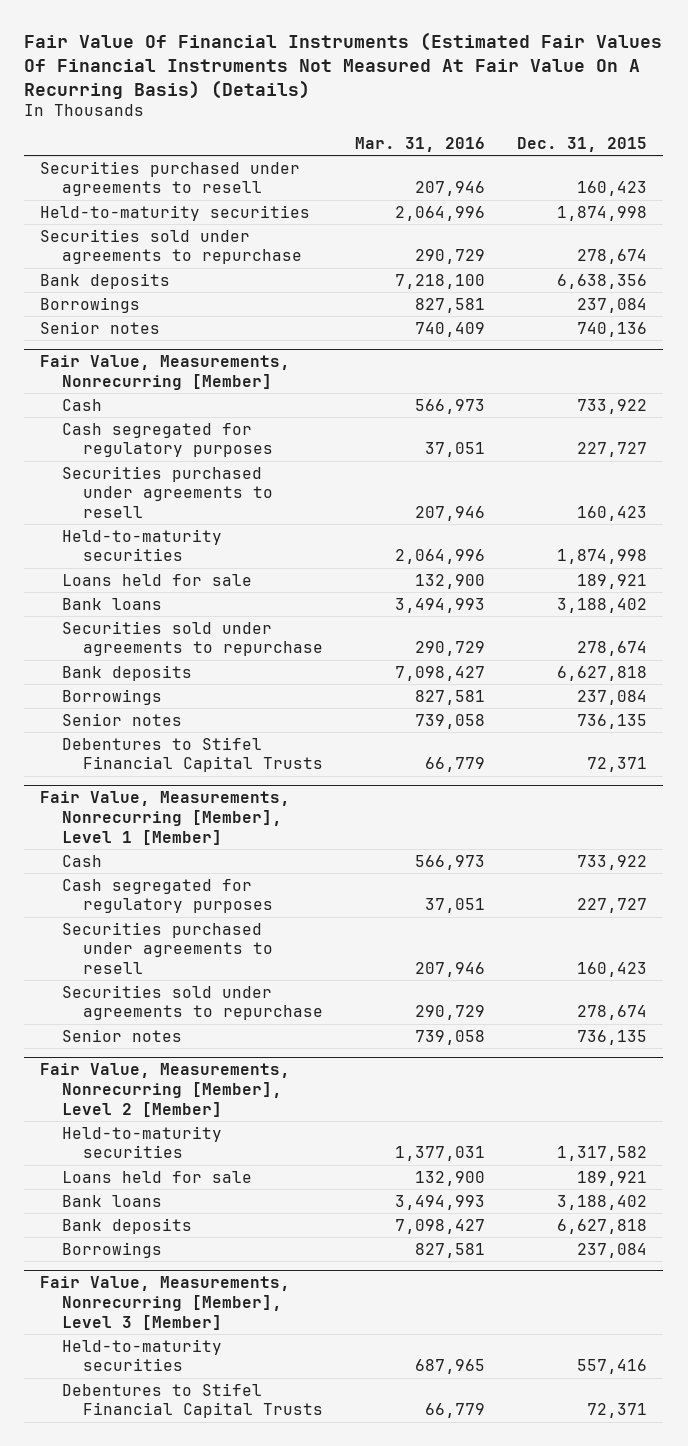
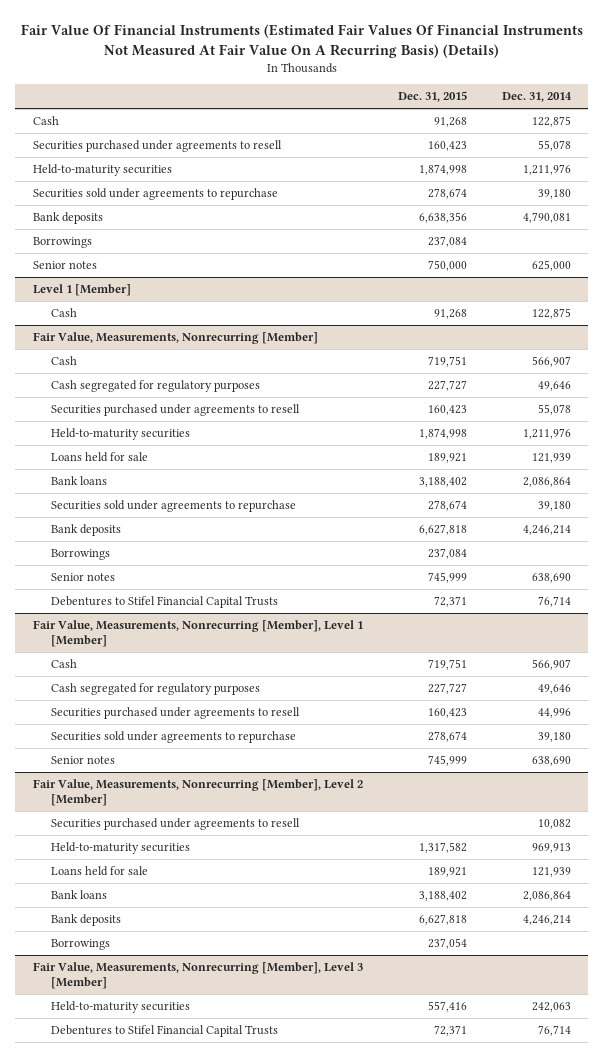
- | Mar. 31, 2016 | Dec. 31, 2015
+ | Dec. 31, 2015 | Dec. 31, 2014
+ Cash | 91,268 | 122,875
- Senior notes | 740,409 | 740,136
+ Senior notes | 750,000 | 625,000
+ Level 1 [Member]
+ Cash | 91,268 | 122,875
@ Fair Value, Measurements, Nonrecurring [Member]
- Cash | 566,973 | 733,922
+ Cash | 719,751 | 566,907
- Senior notes | 739,058 | 736,135
+ Senior notes | 745,999 | 638,690
@ Fair Value, Measurements, Nonrecurring [Member], Level 1 [Member]
- Cash | 566,973 | 733,922
+ Cash | 719,751 | 566,907
- Senior notes | 739,058 | 736,135
+ Senior notes | 745,999 | 638,690
@ Fair Value, Measurements, Nonrecurring [Member], Level 2 [Member]
+ Securities purchased under agreements to resell | | 10,082
- Borrowings | 827,581 | 237,084
+ Borrowings | 237,054 |

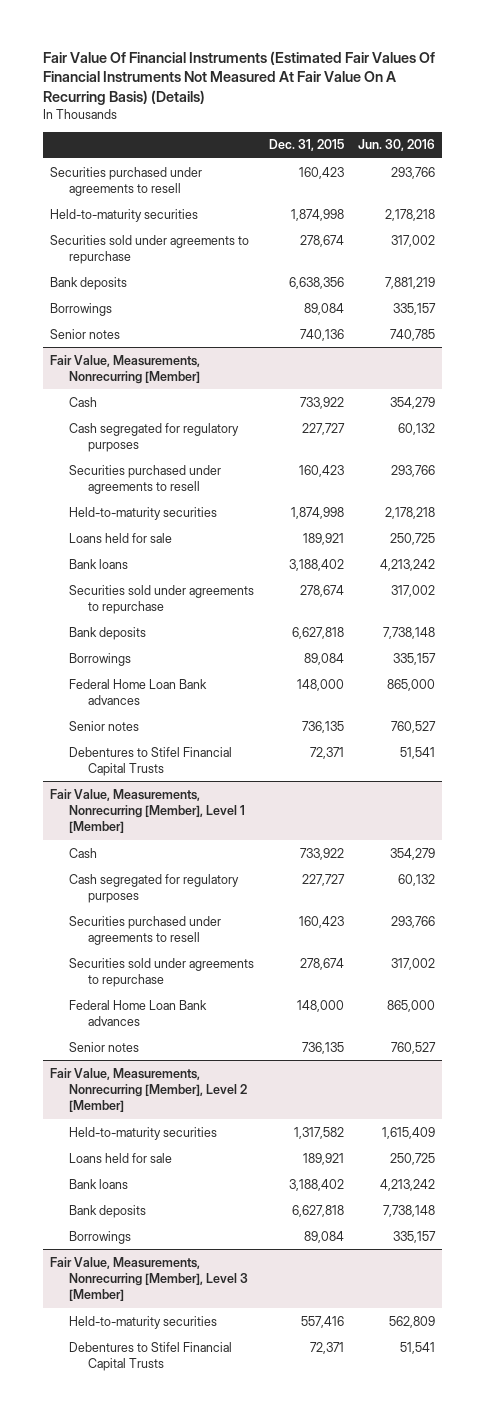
- | Dec. 31, 2015 | Dec. 31, 2014
+ | Dec. 31, 2015 | Jun. 30, 2016
- Cash | 91,268 | 122,875
- Borrowings | 237,084 |
- Senior notes | 750,000 | 625,000
- Level 1 [Member]
- Cash | 91,268 | 122,875
+ Borrowings | 89,084 | 335,157
+ Senior notes | 740,136 | 740,785
@ Fair Value, Measurements, Nonrecurring [Member]
- Cash | 719,751 | 566,907
+ Cash | 733,922 | 354,279
- Borrowings | 237,084 |
- Senior notes | 745,999 | 638,690
+ Borrowings | 89,084 | 335,157
+ Federal Home Loan Bank advances | 148,000 | 865,000
+ Senior notes | 736,135 | 760,527
@ Fair Value, Measurements, Nonrecurring [Member], Level 1 [Member]
- Cash | 719,751 | 566,907
+ Cash | 733,922 | 354,279
- Senior notes | 745,999 | 638,690
+ Federal Home Loan Bank advances | 148,000 | 865,000
+ Senior notes | 736,135 | 760,527
@ Fair Value, Measurements, Nonrecurring [Member], Level 2 [Member]
- Securities purchased under agreements to resell | | 10,082
- Borrowings | 237,054 |
+ Borrowings | 89,084 | 335,157

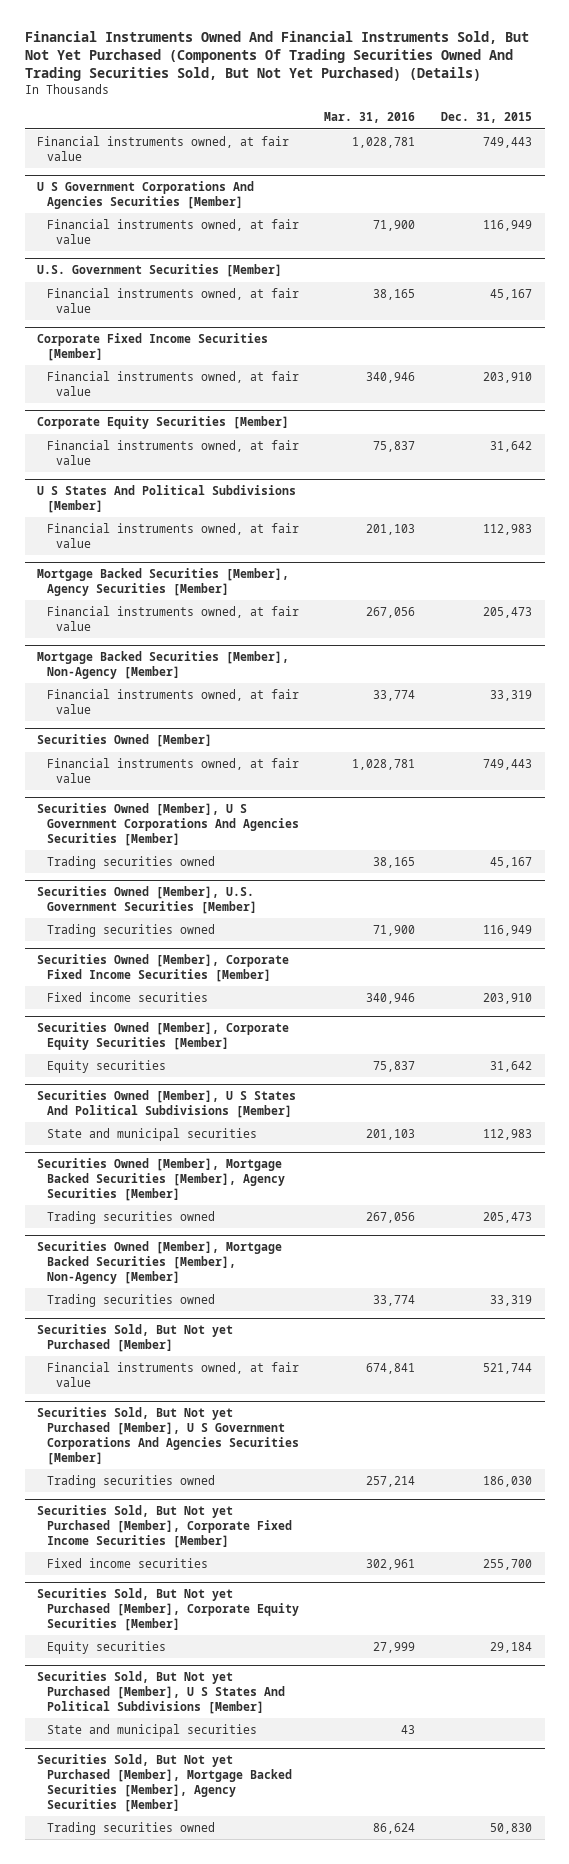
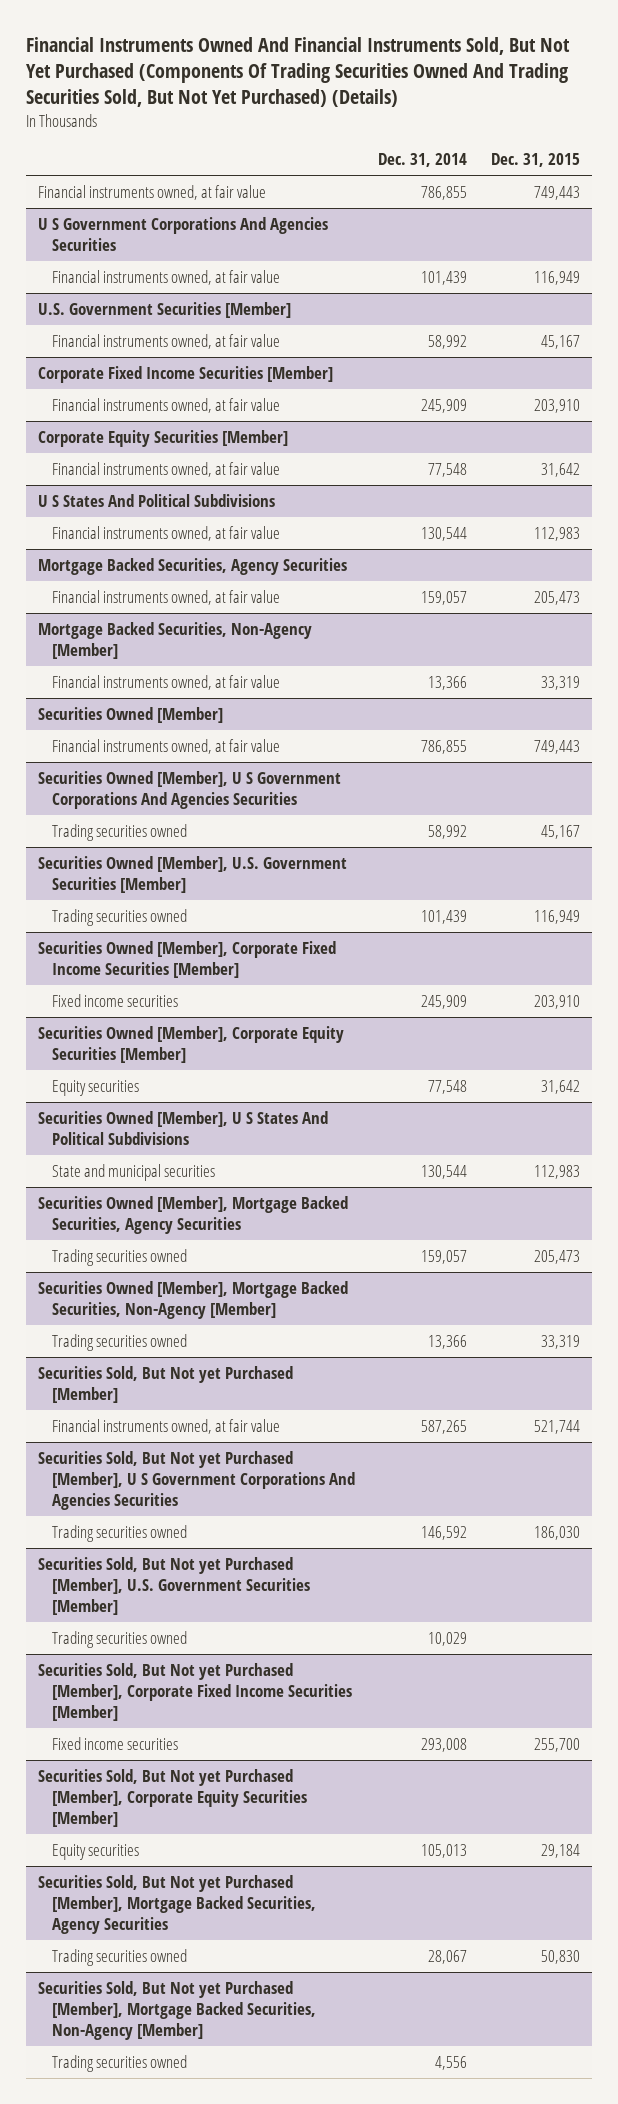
- | Mar. 31, 2016 | Dec. 31, 2015
+ | Dec. 31, 2014 | Dec. 31, 2015
- U S Government Corporations And Agencies Securities [Member]
+ U S Government Corporations And Agencies Securities
- U S States And Political Subdivisions [Member]
+ U S States And Political Subdivisions
- Mortgage Backed Securities [Member], Agency Securities [Member]
+ Mortgage Backed Securities, Agency Securities
- Mortgage Backed Securities [Member], Non-Agency [Member]
+ Mortgage Backed Securities, Non-Agency [Member]
- Securities Owned [Member], U S Government Corporations And Agencies Securities [Member]
+ Securities Owned [Member], U S Government Corporations And Agencies Securities
- Securities Owned [Member], U S States And Political Subdivisions [Member]
+ Securities Owned [Member], U S States And Political Subdivisions
- Securities Owned [Member], Mortgage Backed Securities [Member], Agency Securities [Member]
+ Securities Owned [Member], Mortgage Backed Securities, Agency Securities
- Securities Owned [Member], Mortgage Backed Securities [Member], Non-Agency [Member]
+ Securities Owned [Member], Mortgage Backed Securities, Non-Agency [Member]
- Securities Sold, But Not yet Purchased [Member], U S Government Corporations And Agencies Securities [Member]
+ Securities Sold, But Not yet Purchased [Member], U S Government Corporations And Agencies Securities
+ Securities Sold, But Not yet Purchased [Member], U.S. Government Securities [Member]
+ Trading securities owned | 10,029 |
- Securities Sold, But Not yet Purchased [Member], U S States And Political Subdivisions [Member]
- State and municipal securities | 43 |
- Securities Sold, But Not yet Purchased [Member], Mortgage Backed Securities [Member], Agency Securities [Member]
+ Securities Sold, But Not yet Purchased [Member], Mortgage Backed Securities, Agency Securities
+ Securities Sold, But Not yet Purchased [Member], Mortgage Backed Securities, Non-Agency [Member]
+ Trading securities owned | 4,556 |

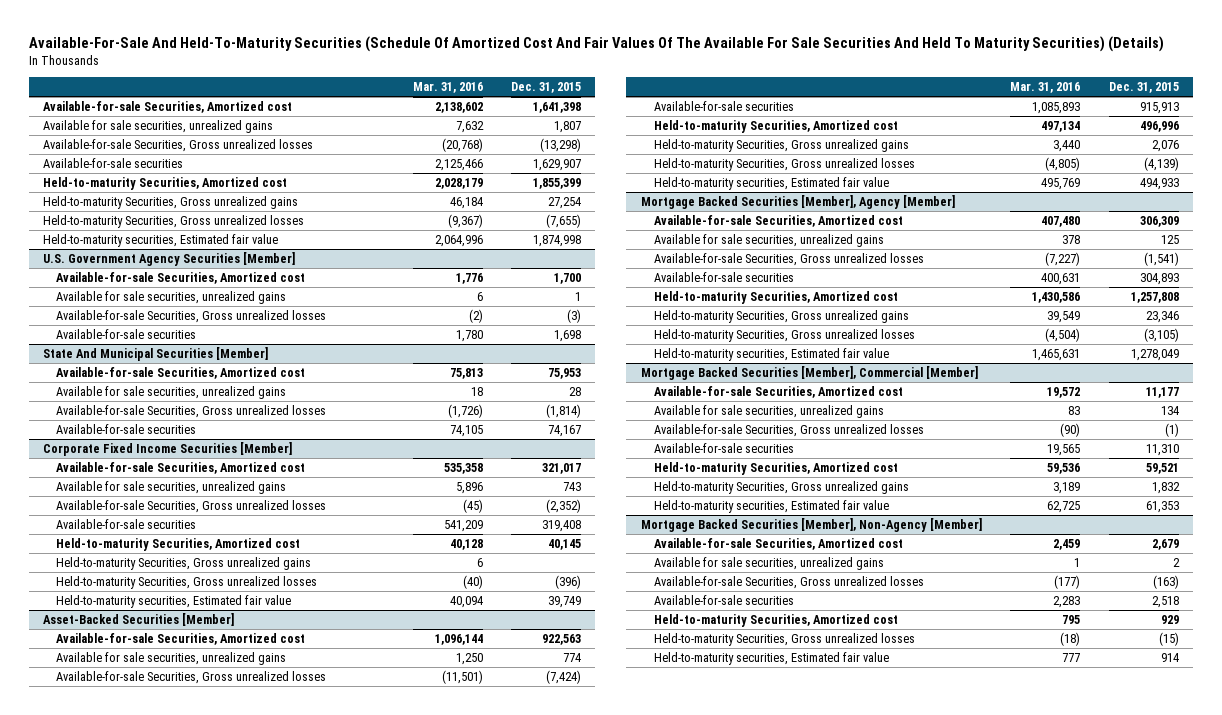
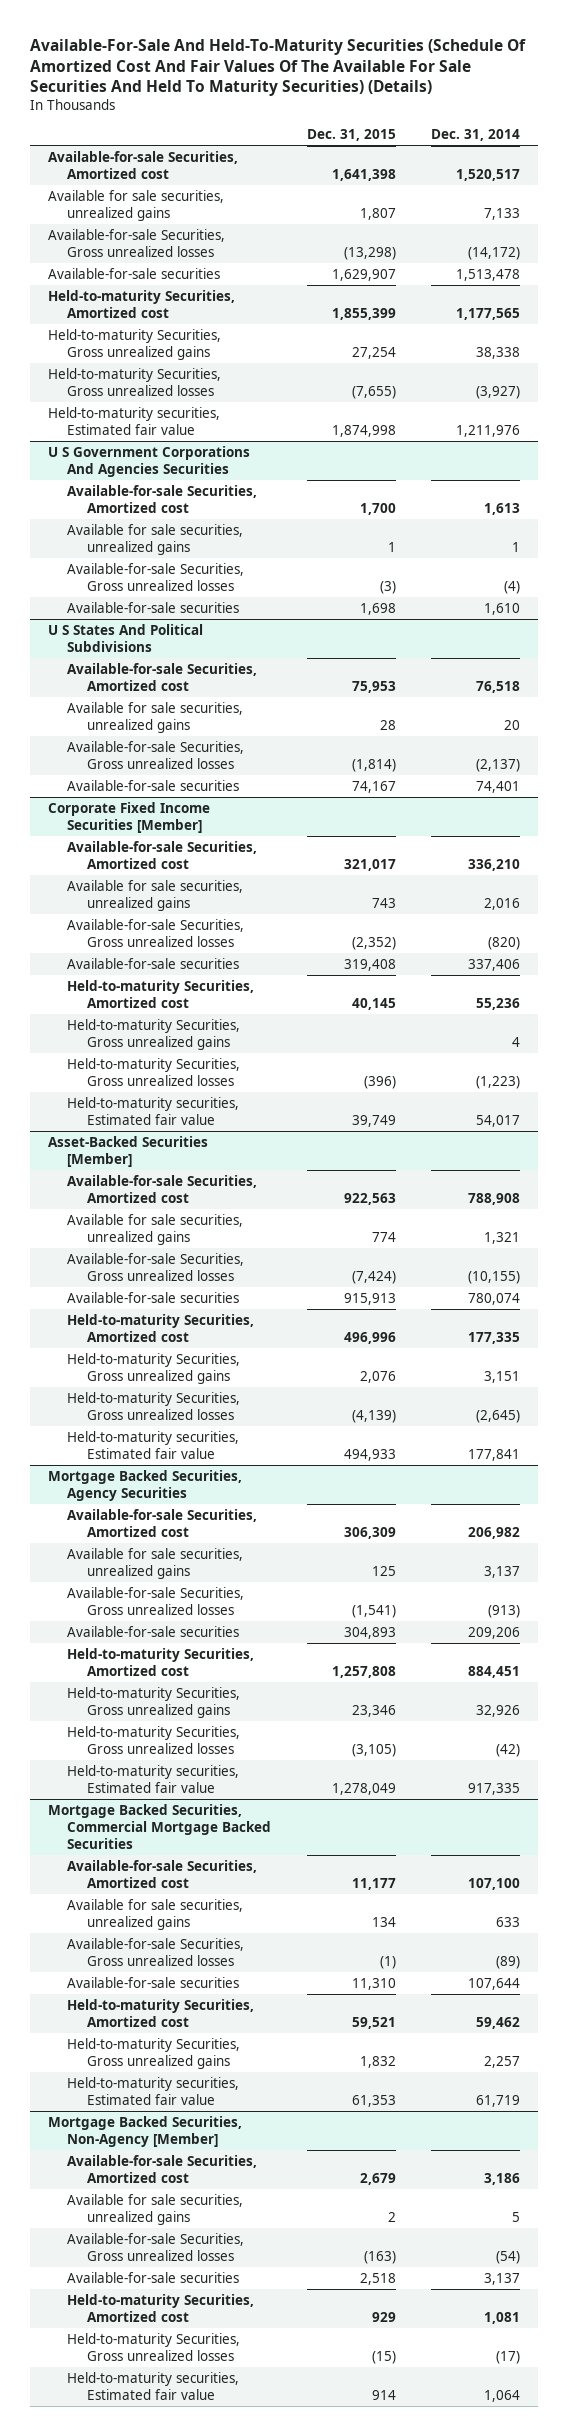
- | Mar. 31, 2016 | Dec. 31, 2015
+ | Dec. 31, 2015 | Dec. 31, 2014
- U.S. Government Agency Securities [Member]
+ U S Government Corporations And Agencies Securities
- State And Municipal Securities [Member]
+ U S States And Political Subdivisions
- Mortgage Backed Securities [Member], Agency [Member]
+ Mortgage Backed Securities, Agency Securities
- Mortgage Backed Securities [Member], Commercial [Member]
+ Mortgage Backed Securities, Commercial Mortgage Backed Securities
- Mortgage Backed Securities [Member], Non-Agency [Member]
+ Mortgage Backed Securities, Non-Agency [Member]

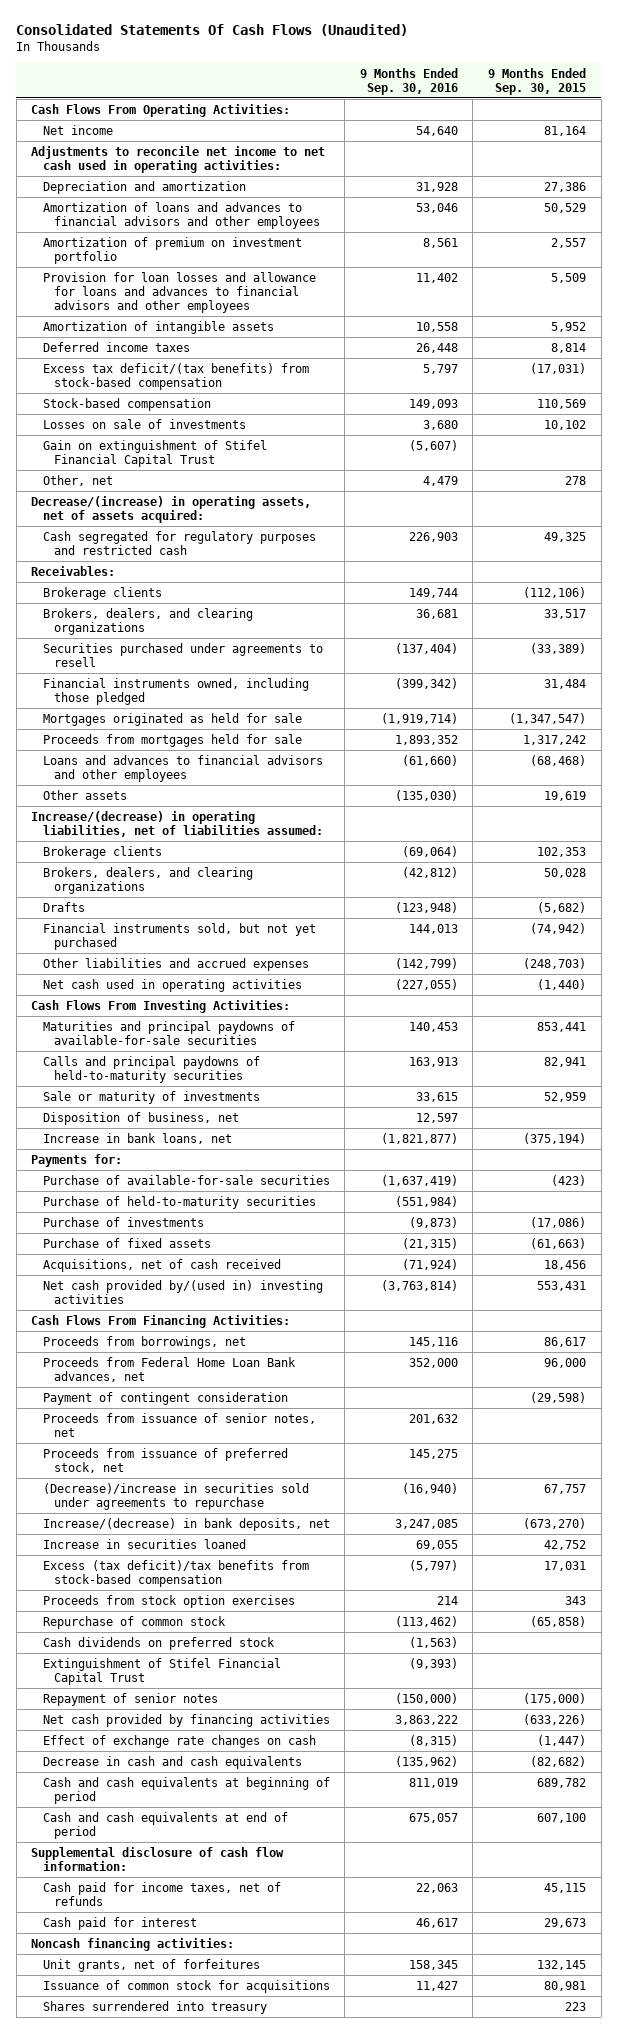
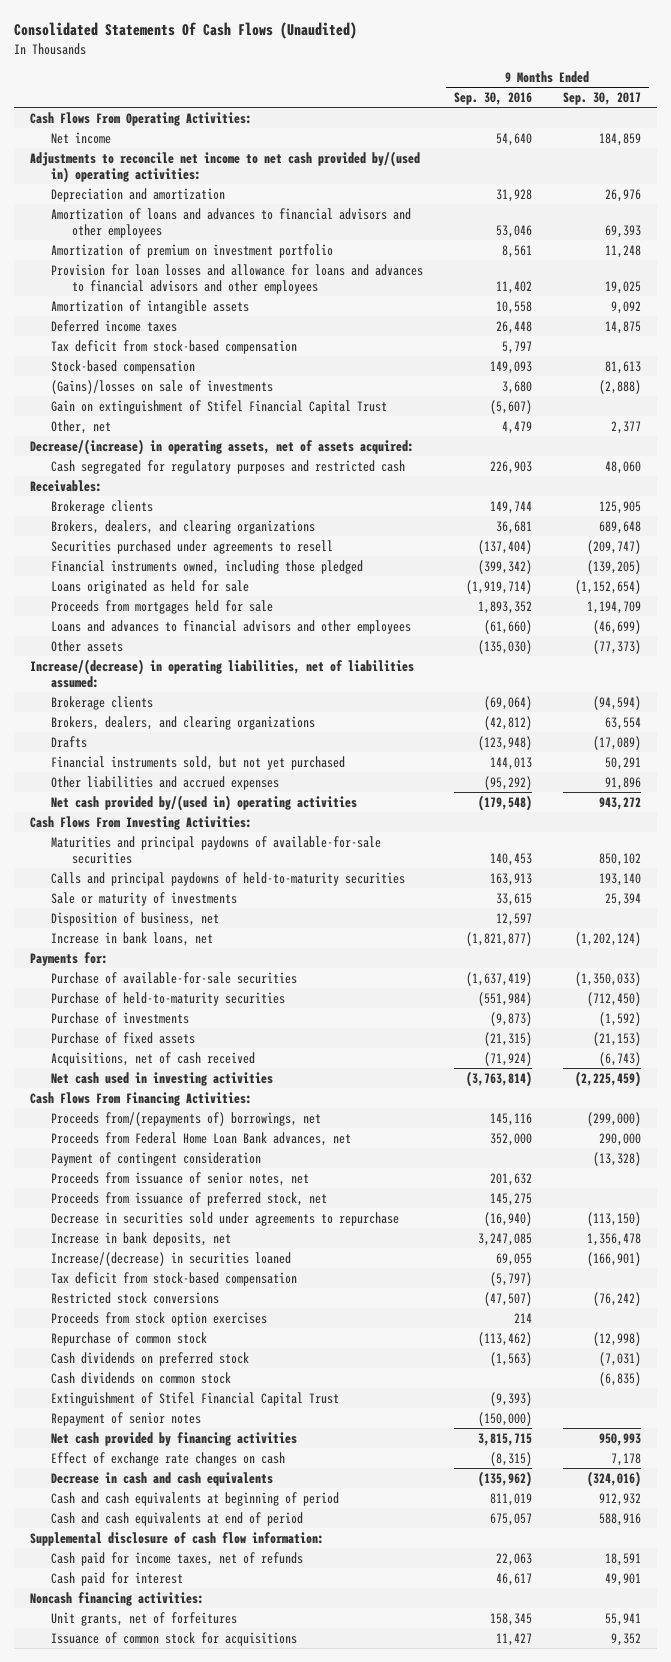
- | 9 Months Ended Sep. 30, 2016 | 9 Months Ended Sep. 30, 2015
+ | 9 Months Ended Sep. 30, 2016 | 9 Months Ended Sep. 30, 2017
- Adjustments to reconcile net income to net cash used in operating activities:
+ Adjustments to reconcile net income to net cash provided by/(used in) operating activities:
- Excess tax deficit/(tax benefits) from stock-based compensation | 5,797 | (17,031)
+ Tax deficit from stock-based compensation | 5,797 |
- Losses on sale of investments | 3,680 | 10,102
+ (Gains)/losses on sale of investments | 3,680 | (2,888)
- Mortgages originated as held for sale | (1,919,714) | (1,347,547)
+ Loans originated as held for sale | (1,919,714) | (1,152,654)
- Other liabilities and accrued expenses | (142,799) | (248,703)
- Net cash used in operating activities | (227,055) | (1,440)
+ Other liabilities and accrued expenses | (95,292) | 91,896
+ Net cash provided by/(used in) operating activities | (179,548) | 943,272
- Net cash provided by/(used in) investing activities | (3,763,814) | 553,431
+ Net cash used in investing activities | (3,763,814) | (2,225,459)
- Proceeds from borrowings, net | 145,116 | 86,617
+ Proceeds from/(repayments of) borrowings, net | 145,116 | (299,000)
- (Decrease)/increase in securities sold under agreements to repurchase | (16,940) | 67,757
- Increase/(decrease) in bank deposits, net | 3,247,085 | (673,270)
- Increase in securities loaned | 69,055 | 42,752
- Excess (tax deficit)/tax benefits from stock-based compensation | (5,797) | 17,031
+ Decrease in securities sold under agreements to repurchase | (16,940) | (113,150)
+ Increase in bank deposits, net | 3,247,085 | 1,356,478
+ Increase/(decrease) in securities loaned | 69,055 | (166,901)
+ Tax deficit from stock-based compensation | (5,797) |
+ Restricted stock conversions | (47,507) | (76,242)
+ Cash dividends on common stock | | (6,835)
- Net cash provided by financing activities | 3,863,222 | (633,226)
+ Net cash provided by financing activities | 3,815,715 | 950,993
- Shares surrendered into treasury | | 223

